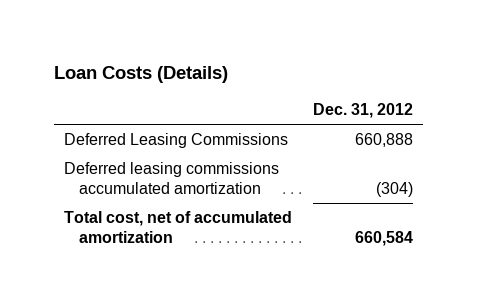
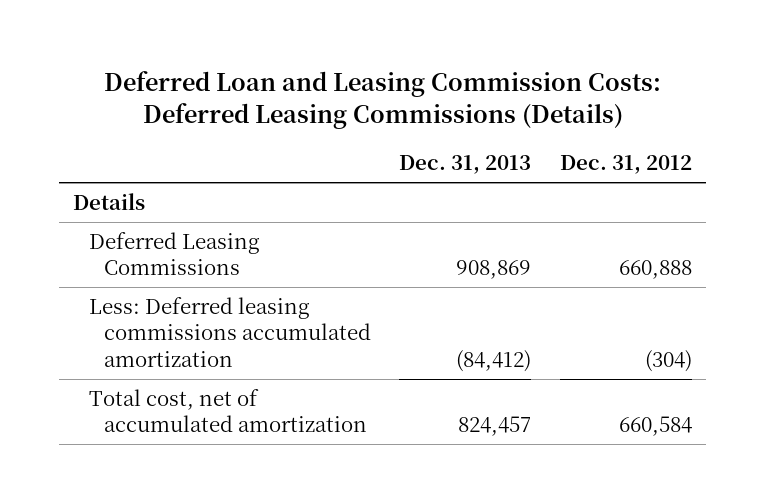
- Loan Costs (Details)
+ Deferred Loan and Leasing Commission Costs: Deferred Leasing Commissions (Details)
- | Dec. 31, 2012
+ | Dec. 31, 2013 | Dec. 31, 2012
+ Details
- Deferred leasing commissions accumulated amortization | (304)
+ Less: Deferred leasing commissions accumulated amortization | (84,412) | (304)

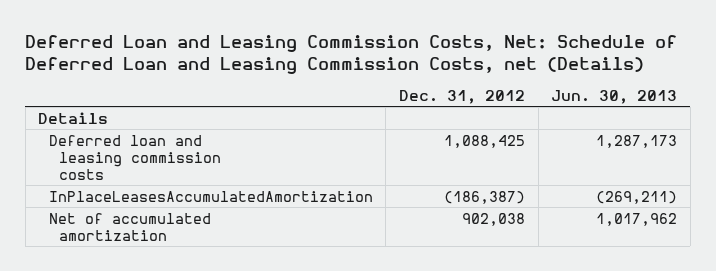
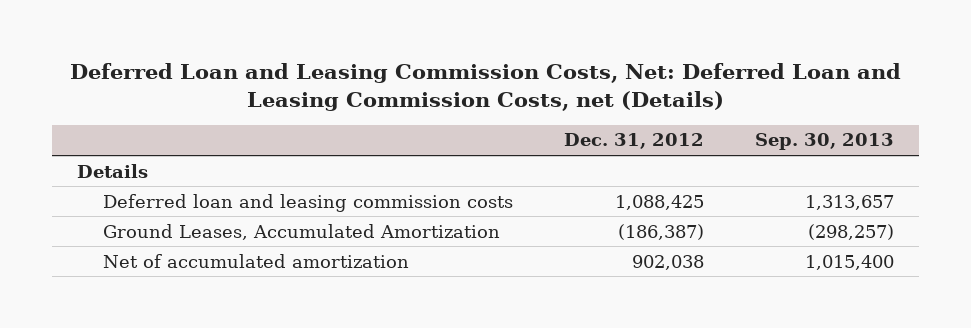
- Deferred Loan and Leasing Commission Costs, Net: Schedule of Deferred Loan and Leasing Commission Costs, net (Details)
+ Deferred Loan and Leasing Commission Costs, Net: Deferred Loan and Leasing Commission Costs, net (Details)
- | Dec. 31, 2012 | Jun. 30, 2013
+ | Dec. 31, 2012 | Sep. 30, 2013
- InPlaceLeasesAccumulatedAmortization | (186,387) | (269,211)
+ Ground Leases, Accumulated Amortization | (186,387) | (298,257)

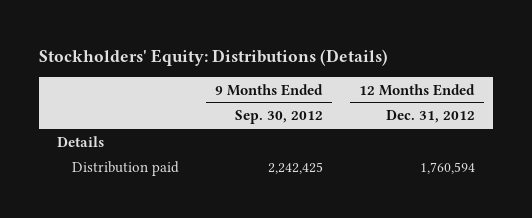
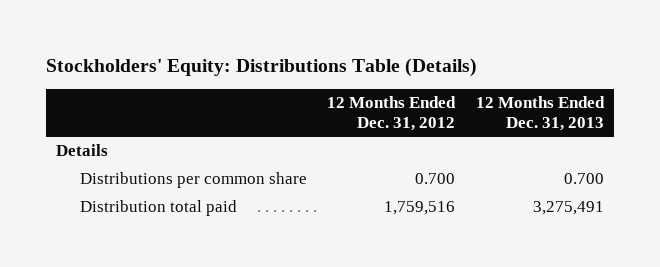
- Stockholders' Equity: Distributions (Details)
+ Stockholders' Equity: Distributions Table (Details)
- | 9 Months Ended Sep. 30, 2012 | 12 Months Ended Dec. 31, 2012
+ | 12 Months Ended Dec. 31, 2012 | 12 Months Ended Dec. 31, 2013
- Distribution paid | 2,242,425 | 1,760,594
+ Distributions per common share | 0.700 | 0.700
+ Distribution total paid | 1,759,516 | 3,275,491

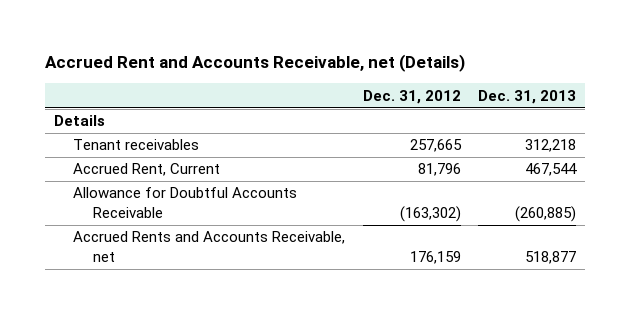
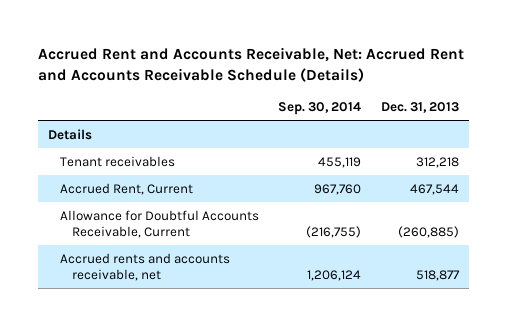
- Accrued Rent and Accounts Receivable, net (Details)
+ Accrued Rent and Accounts Receivable, Net: Accrued Rent and Accounts Receivable Schedule (Details)
- | Dec. 31, 2012 | Dec. 31, 2013
+ | Sep. 30, 2014 | Dec. 31, 2013
- Allowance for Doubtful Accounts Receivable | (163,302) | (260,885)
- Accrued Rents and Accounts Receivable, net | 176,159 | 518,877
+ Allowance for Doubtful Accounts Receivable, Current | (216,755) | (260,885)
+ Accrued rents and accounts receivable, net | 1,206,124 | 518,877

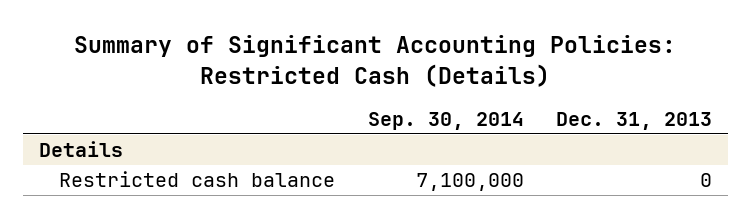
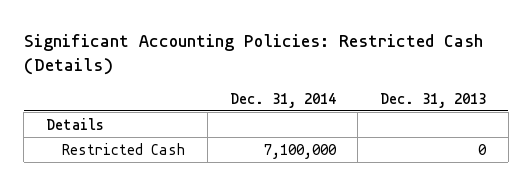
- Summary of Significant Accounting Policies: Restricted Cash (Details)
+ Significant Accounting Policies: Restricted Cash (Details)
- | Sep. 30, 2014 | Dec. 31, 2013
+ | Dec. 31, 2014 | Dec. 31, 2013
- Restricted cash balance | 7,100,000 | 0
+ Restricted Cash | 7,100,000 | 0

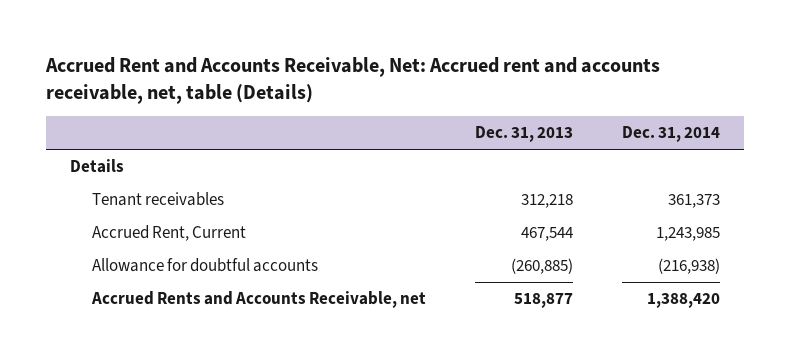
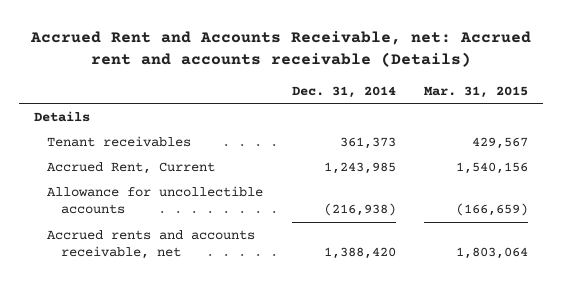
- Accrued Rent and Accounts Receivable, Net: Accrued rent and accounts receivable, net, table (Details)
+ Accrued Rent and Accounts Receivable, net: Accrued rent and accounts receivable (Details)
- | Dec. 31, 2013 | Dec. 31, 2014
+ | Dec. 31, 2014 | Mar. 31, 2015
- Allowance for doubtful accounts | (260,885) | (216,938)
- Accrued Rents and Accounts Receivable, net | 518,877 | 1,388,420
+ Allowance for uncollectible accounts | (216,938) | (166,659)
+ Accrued rents and accounts receivable, net | 1,388,420 | 1,803,064

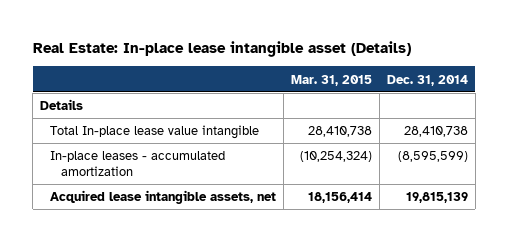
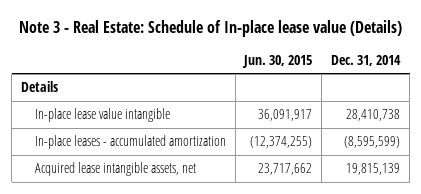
- Real Estate: In-place lease intangible asset (Details)
+ Note 3 - Real Estate: Schedule of In-place lease value (Details)
- | Mar. 31, 2015 | Dec. 31, 2014
+ | Jun. 30, 2015 | Dec. 31, 2014
- Total In-place lease value intangible | 28,410,738 | 28,410,738
+ In-place lease value intangible | 36,091,917 | 28,410,738

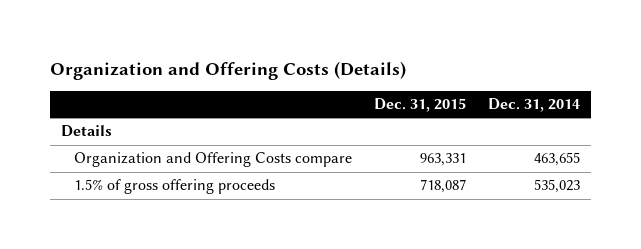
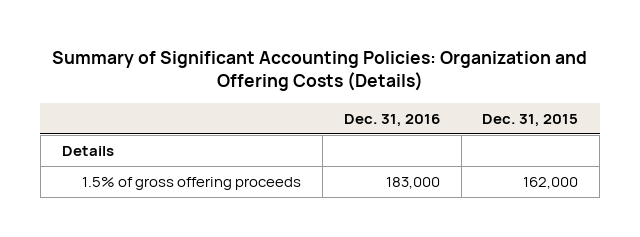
- Organization and Offering Costs (Details)
+ Summary of Significant Accounting Policies: Organization and Offering Costs (Details)
- | Dec. 31, 2015 | Dec. 31, 2014
+ | Dec. 31, 2016 | Dec. 31, 2015
- Organization and Offering Costs compare | 963,331 | 463,655
- 1.5% of gross offering proceeds | 718,087 | 535,023
+ 1.5% of gross offering proceeds | 183,000 | 162,000

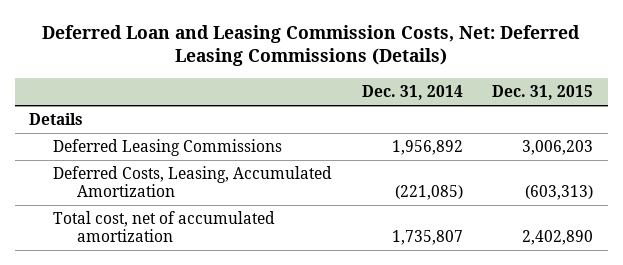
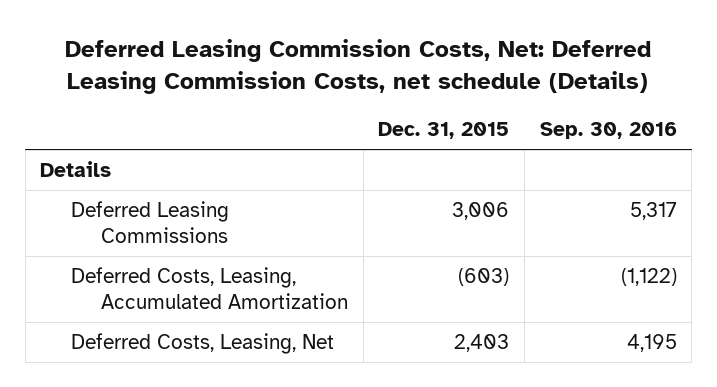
- Deferred Loan and Leasing Commission Costs, Net: Deferred Leasing Commissions (Details)
+ Deferred Leasing Commission Costs, Net: Deferred Leasing Commission Costs, net schedule (Details)
- | Dec. 31, 2014 | Dec. 31, 2015
+ | Dec. 31, 2015 | Sep. 30, 2016
- Deferred Leasing Commissions | 1,956,892 | 3,006,203
- Deferred Costs, Leasing, Accumulated Amortization | (221,085) | (603,313)
- Total cost, net of accumulated amortization | 1,735,807 | 2,402,890
+ Deferred Leasing Commissions | 3,006 | 5,317
+ Deferred Costs, Leasing, Accumulated Amortization | (603) | (1,122)
+ Deferred Costs, Leasing, Net | 2,403 | 4,195

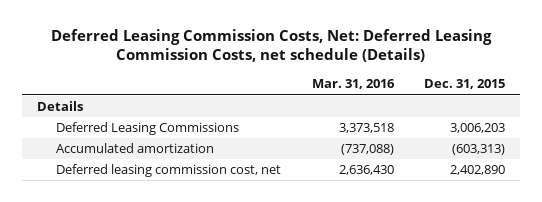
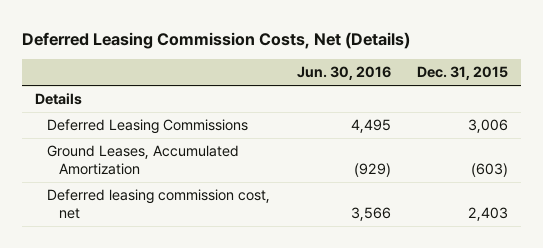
- Deferred Leasing Commission Costs, Net: Deferred Leasing Commission Costs, net schedule (Details)
+ Deferred Leasing Commission Costs, Net (Details)
- | Mar. 31, 2016 | Dec. 31, 2015
+ | Jun. 30, 2016 | Dec. 31, 2015
- Deferred Leasing Commissions | 3,373,518 | 3,006,203
- Accumulated amortization | (737,088) | (603,313)
- Deferred leasing commission cost, net | 2,636,430 | 2,402,890
+ Deferred Leasing Commissions | 4,495 | 3,006
+ Ground Leases, Accumulated Amortization | (929) | (603)
+ Deferred leasing commission cost, net | 3,566 | 2,403

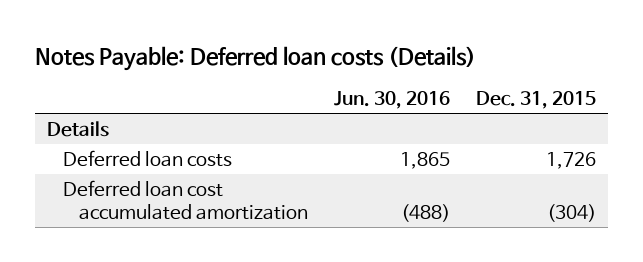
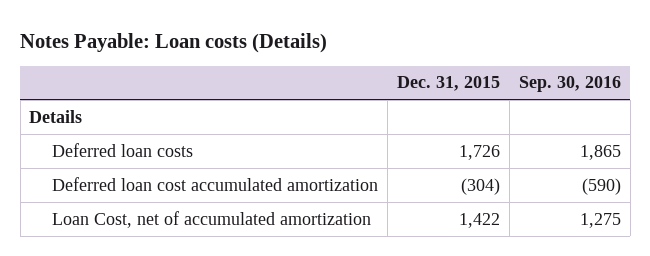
- Notes Payable: Deferred loan costs (Details)
+ Notes Payable: Loan costs (Details)
- | Jun. 30, 2016 | Dec. 31, 2015
+ | Dec. 31, 2015 | Sep. 30, 2016
+ Loan Cost, net of accumulated amortization | 1,422 | 1,275

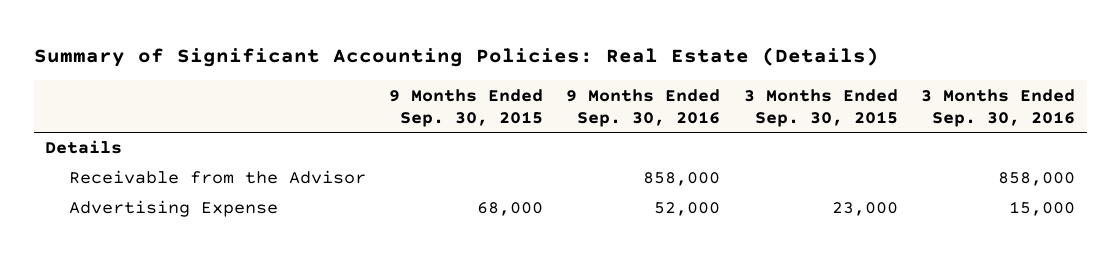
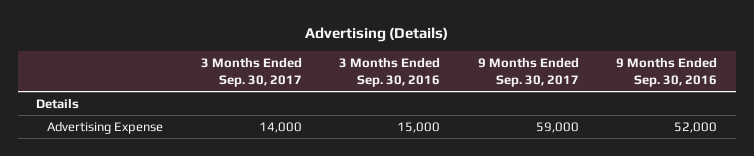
- Summary of Significant Accounting Policies: Real Estate (Details)
+ Advertising (Details)
- | 9 Months Ended Sep. 30, 2015 | 9 Months Ended Sep. 30, 2016 | 3 Months Ended Sep. 30, 2015 | 3 Months Ended Sep. 30, 2016
+ | 3 Months Ended Sep. 30, 2017 | 3 Months Ended Sep. 30, 2016 | 9 Months Ended Sep. 30, 2017 | 9 Months Ended Sep. 30, 2016
- Receivable from the Advisor | | 858,000 | | 858,000

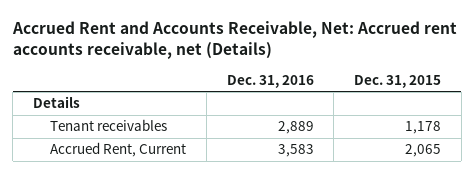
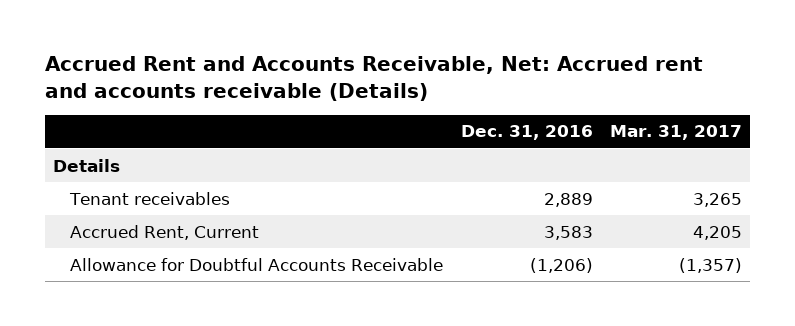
- Accrued Rent and Accounts Receivable, Net: Accrued rent accounts receivable, net (Details)
+ Accrued Rent and Accounts Receivable, Net: Accrued rent and accounts receivable (Details)
- | Dec. 31, 2016 | Dec. 31, 2015
+ | Dec. 31, 2016 | Mar. 31, 2017
+ Allowance for Doubtful Accounts Receivable | (1,206) | (1,357)

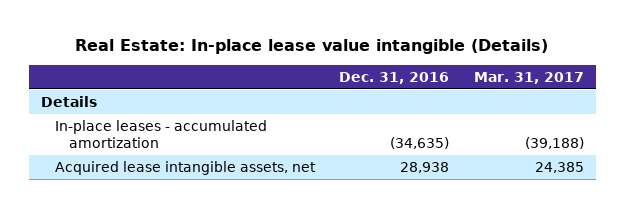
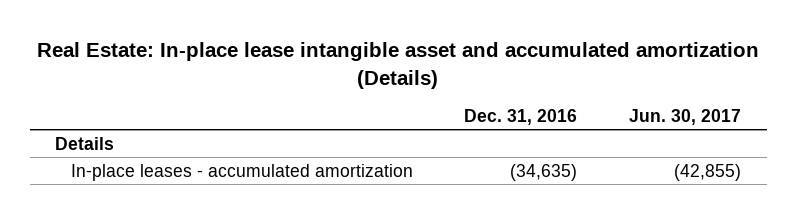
- Real Estate: In-place lease value intangible (Details)
+ Real Estate: In-place lease intangible asset and accumulated amortization (Details)
- | Dec. 31, 2016 | Mar. 31, 2017
+ | Dec. 31, 2016 | Jun. 30, 2017
- Acquired lease intangible assets, net | 28,938 | 24,385

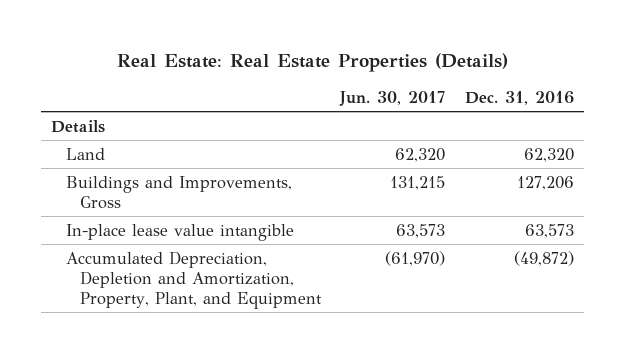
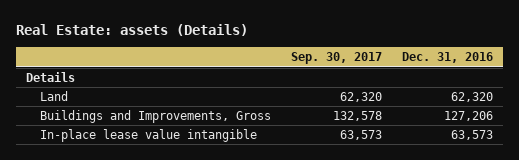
- Real Estate: Real Estate Properties (Details)
+ Real Estate: assets (Details)
- | Jun. 30, 2017 | Dec. 31, 2016
+ | Sep. 30, 2017 | Dec. 31, 2016
- Accumulated Depreciation, Depletion and Amortization, Property, Plant, and Equipment | (61,970) | (49,872)

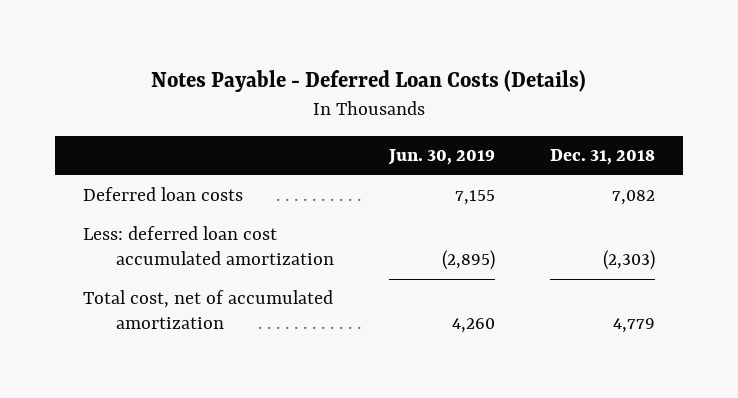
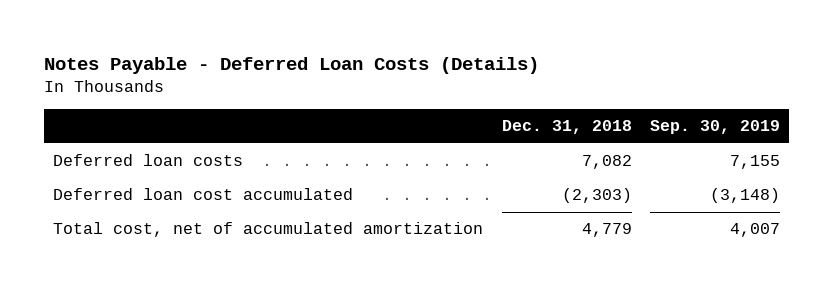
- | Jun. 30, 2019 | Dec. 31, 2018
+ | Dec. 31, 2018 | Sep. 30, 2019
- Less: deferred loan cost accumulated amortization | (2,895) | (2,303)
+ Deferred loan cost accumulated | (2,303) | (3,148)

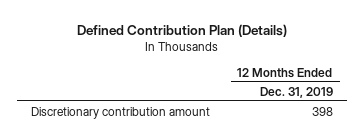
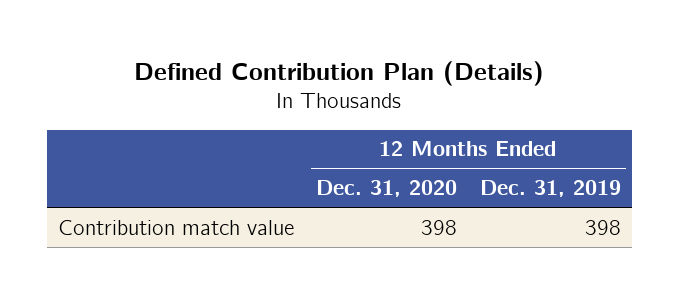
- | 12 Months Ended Dec. 31, 2019
+ | 12 Months Ended Dec. 31, 2020 | 12 Months Ended Dec. 31, 2019
- Discretionary contribution amount | 398
+ Contribution match value | 398 | 398

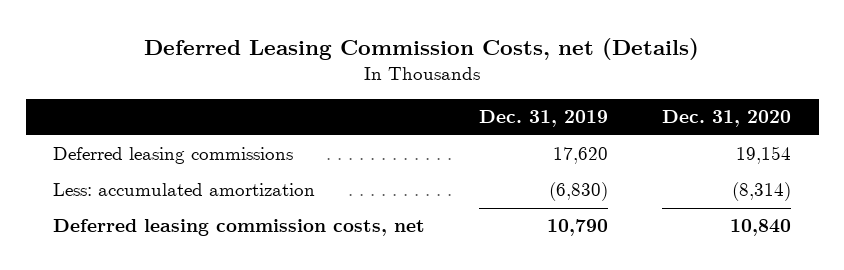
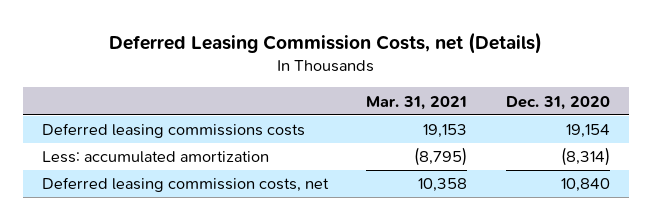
- | Dec. 31, 2019 | Dec. 31, 2020
+ | Mar. 31, 2021 | Dec. 31, 2020
- Deferred leasing commissions | 17,620 | 19,154
+ Deferred leasing commissions costs | 19,153 | 19,154

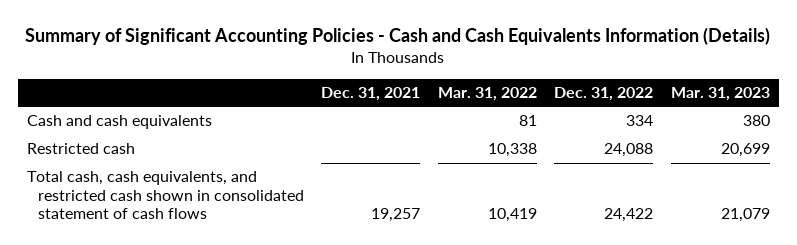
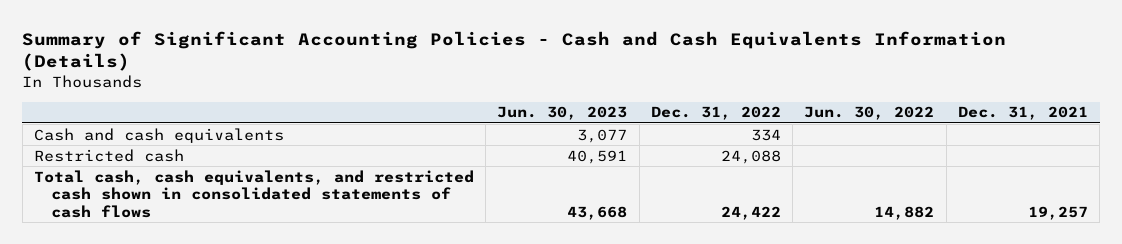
- | Dec. 31, 2021 | Mar. 31, 2022 | Dec. 31, 2022 | Mar. 31, 2023
+ | Jun. 30, 2023 | Dec. 31, 2022 | Jun. 30, 2022 | Dec. 31, 2021
- Total cash, cash equivalents, and restricted cash shown in consolidated statement of cash flows | 19,257 | 10,419 | 24,422 | 21,079
+ Total cash, cash equivalents, and restricted cash shown in consolidated statements of cash flows | 43,668 | 24,422 | 14,882 | 19,257

